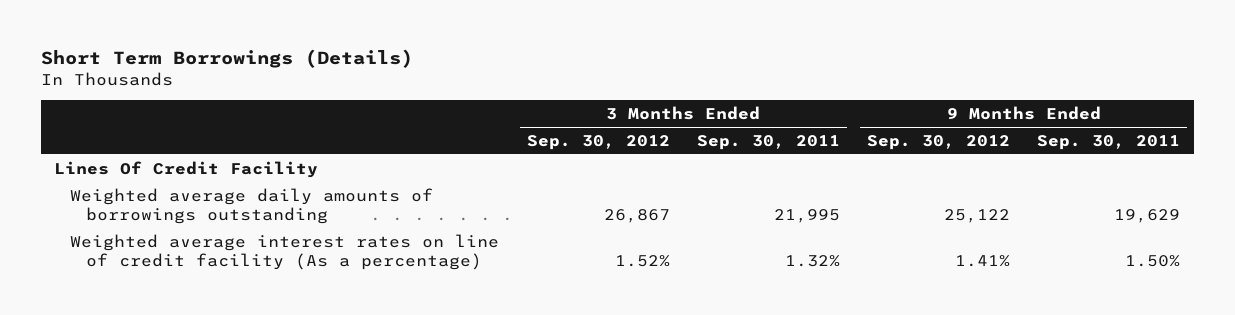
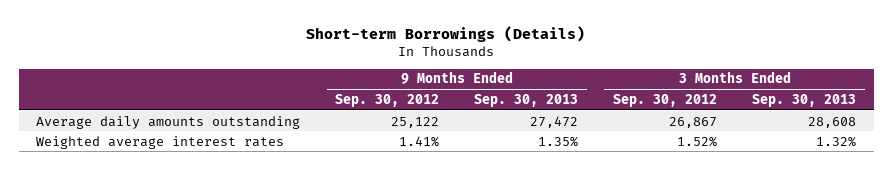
- Short Term Borrowings (Details)
+ Short-term Borrowings (Details)
- | 3 Months Ended Sep. 30, 2012 | 3 Months Ended Sep. 30, 2011 | 9 Months Ended Sep. 30, 2012 | 9 Months Ended Sep. 30, 2011
+ | 9 Months Ended Sep. 30, 2012 | 9 Months Ended Sep. 30, 2013 | 3 Months Ended Sep. 30, 2012 | 3 Months Ended Sep. 30, 2013
- Lines Of Credit Facility
- Weighted average daily amounts of borrowings outstanding | 26,867 | 21,995 | 25,122 | 19,629
- Weighted average interest rates on line of credit facility (As a percentage) | 1.52% | 1.32% | 1.41% | 1.50%
+ Average daily amounts outstanding | 25,122 | 27,472 | 26,867 | 28,608
+ Weighted average interest rates | 1.41% | 1.35% | 1.52% | 1.32%

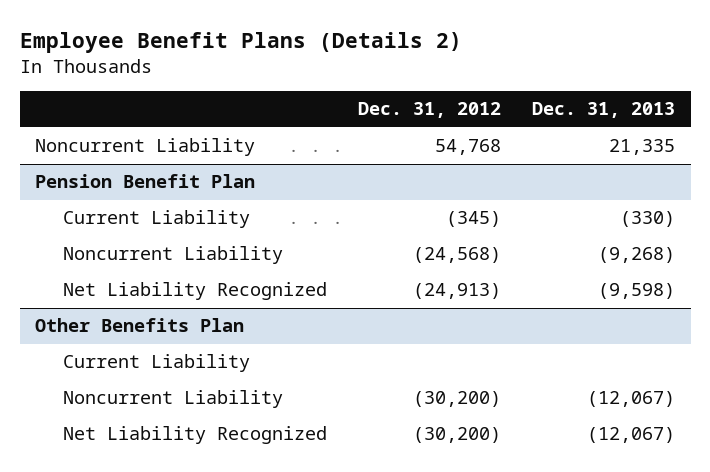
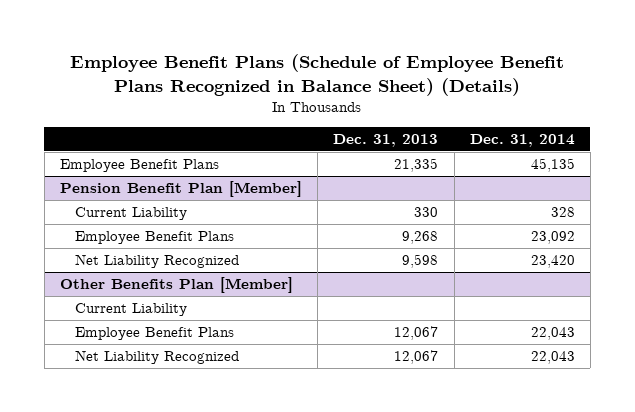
- Employee Benefit Plans (Details 2)
+ Employee Benefit Plans (Schedule of Employee Benefit Plans Recognized in Balance Sheet) (Details)
- | Dec. 31, 2012 | Dec. 31, 2013
+ | Dec. 31, 2013 | Dec. 31, 2014
- Noncurrent Liability | 54,768 | 21,335
- Pension Benefit Plan
- Current Liability | (345) | (330)
- Noncurrent Liability | (24,568) | (9,268)
- Net Liability Recognized | (24,913) | (9,598)
- Other Benefits Plan
+ Employee Benefit Plans | 21,335 | 45,135
+ Pension Benefit Plan [Member]
+ Current Liability | 330 | 328
+ Employee Benefit Plans | 9,268 | 23,092
+ Net Liability Recognized | 9,598 | 23,420
+ Other Benefits Plan [Member]
- Noncurrent Liability | (30,200) | (12,067)
- Net Liability Recognized | (30,200) | (12,067)
+ Employee Benefit Plans | 12,067 | 22,043
+ Net Liability Recognized | 12,067 | 22,043

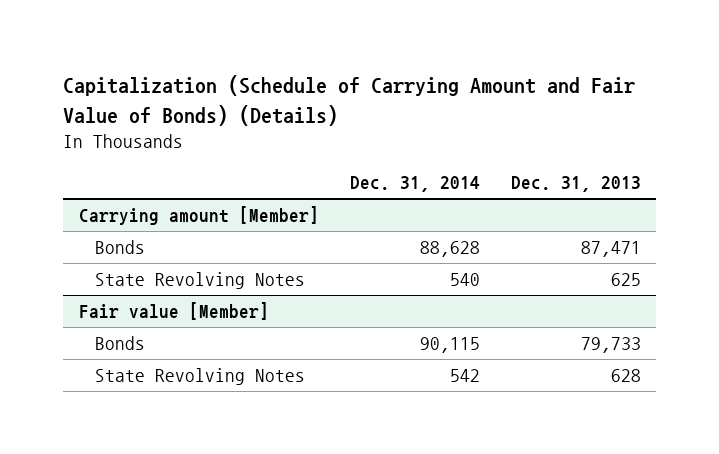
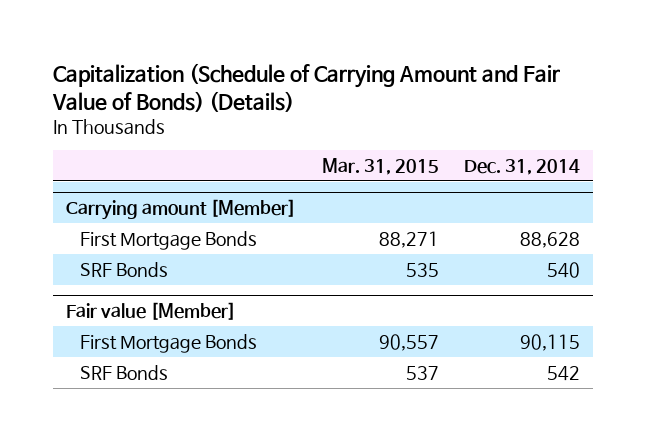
- | Dec. 31, 2014 | Dec. 31, 2013
+ | Mar. 31, 2015 | Dec. 31, 2014
@ Carrying amount [Member]
- Bonds | 88,628 | 87,471
- State Revolving Notes | 540 | 625
+ First Mortgage Bonds | 88,271 | 88,628
+ SRF Bonds | 535 | 540
@ Fair value [Member]
- Bonds | 90,115 | 79,733
- State Revolving Notes | 542 | 628
+ First Mortgage Bonds | 90,557 | 90,115
+ SRF Bonds | 537 | 542

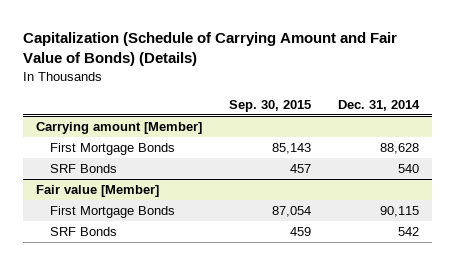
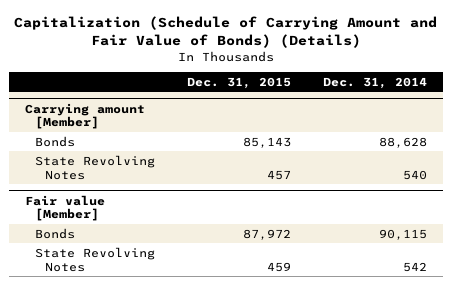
- | Sep. 30, 2015 | Dec. 31, 2014
+ | Dec. 31, 2015 | Dec. 31, 2014
@ Carrying amount [Member]
- First Mortgage Bonds | 85,143 | 88,628
- SRF Bonds | 457 | 540
+ Bonds | 85,143 | 88,628
+ State Revolving Notes | 457 | 540
@ Fair value [Member]
- First Mortgage Bonds | 87,054 | 90,115
- SRF Bonds | 459 | 542
+ Bonds | 87,972 | 90,115
+ State Revolving Notes | 459 | 542

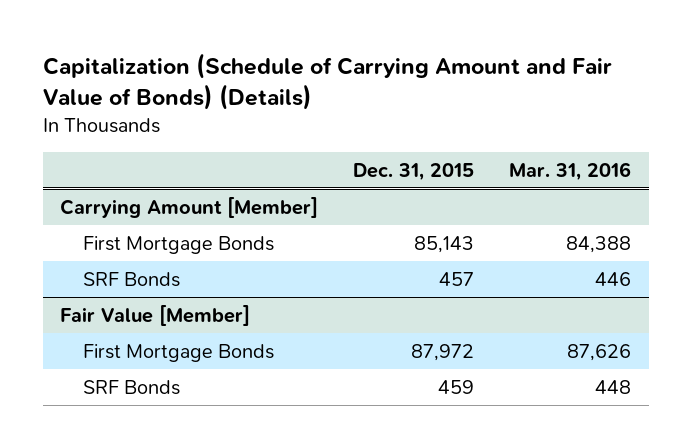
- | Dec. 31, 2015 | Dec. 31, 2014
+ | Dec. 31, 2015 | Mar. 31, 2016
- Carrying amount [Member]
- Bonds | 85,143 | 88,628
- State Revolving Notes | 457 | 540
- Fair value [Member]
- Bonds | 87,972 | 90,115
- State Revolving Notes | 459 | 542
+ Carrying Amount [Member]
+ First Mortgage Bonds | 85,143 | 84,388
+ SRF Bonds | 457 | 446
+ Fair Value [Member]
+ First Mortgage Bonds | 87,972 | 87,626
+ SRF Bonds | 459 | 448

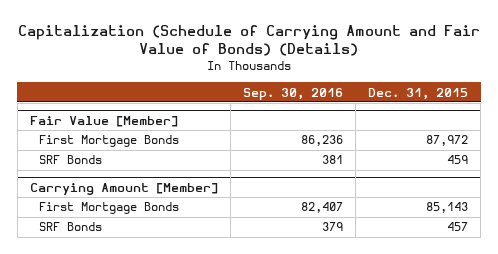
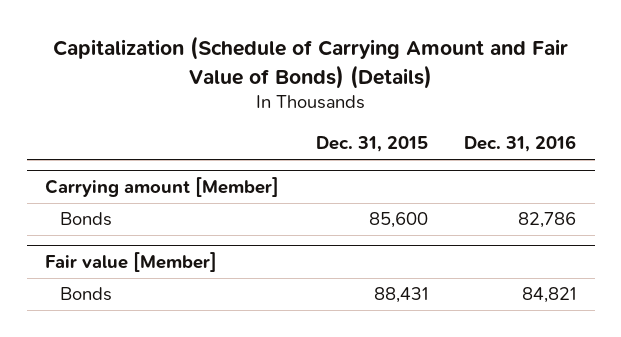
- | Sep. 30, 2016 | Dec. 31, 2015
+ | Dec. 31, 2015 | Dec. 31, 2016
- Fair Value [Member]
- First Mortgage Bonds | 86,236 | 87,972
- SRF Bonds | 381 | 459
- Carrying Amount [Member]
- First Mortgage Bonds | 82,407 | 85,143
- SRF Bonds | 379 | 457
+ Carrying amount [Member]
+ Bonds | 85,600 | 82,786
+ Fair value [Member]
+ Bonds | 88,431 | 84,821

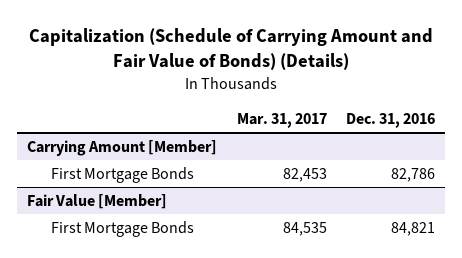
- | Dec. 31, 2015 | Dec. 31, 2016
+ | Mar. 31, 2017 | Dec. 31, 2016
- Carrying amount [Member]
- Bonds | 85,600 | 82,786
- Fair value [Member]
- Bonds | 88,431 | 84,821
+ Carrying Amount [Member]
+ First Mortgage Bonds | 82,453 | 82,786
+ Fair Value [Member]
+ First Mortgage Bonds | 84,535 | 84,821

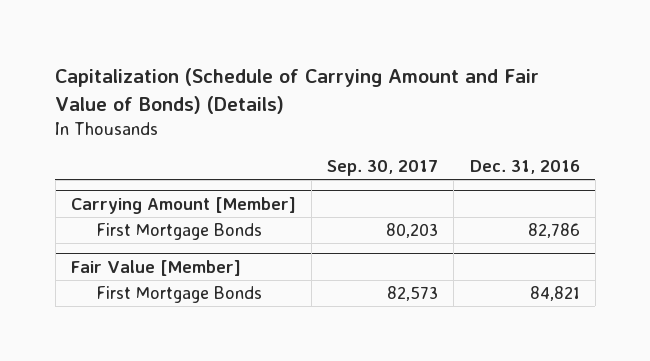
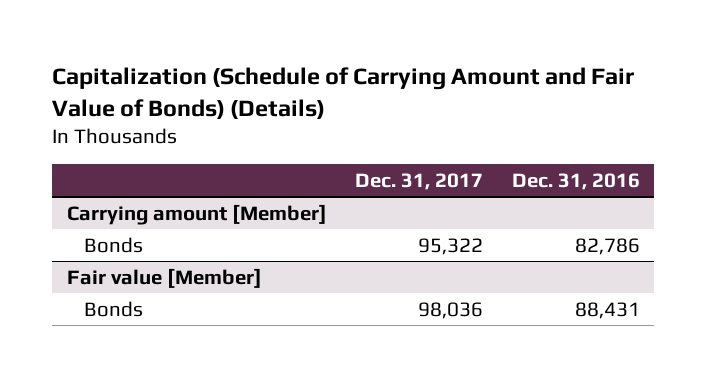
- | Sep. 30, 2017 | Dec. 31, 2016
+ | Dec. 31, 2017 | Dec. 31, 2016
- Carrying Amount [Member]
- First Mortgage Bonds | 80,203 | 82,786
- Fair Value [Member]
- First Mortgage Bonds | 82,573 | 84,821
+ Carrying amount [Member]
+ Bonds | 95,322 | 82,786
+ Fair value [Member]
+ Bonds | 98,036 | 88,431

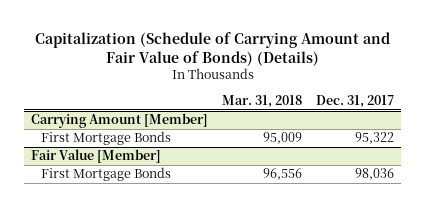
- | Dec. 31, 2017 | Dec. 31, 2016
+ | Mar. 31, 2018 | Dec. 31, 2017
- Carrying amount [Member]
- Bonds | 95,322 | 82,786
- Fair value [Member]
- Bonds | 98,036 | 88,431
+ Carrying Amount [Member]
+ First Mortgage Bonds | 95,009 | 95,322
+ Fair Value [Member]
+ First Mortgage Bonds | 96,556 | 98,036

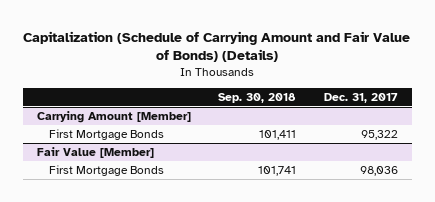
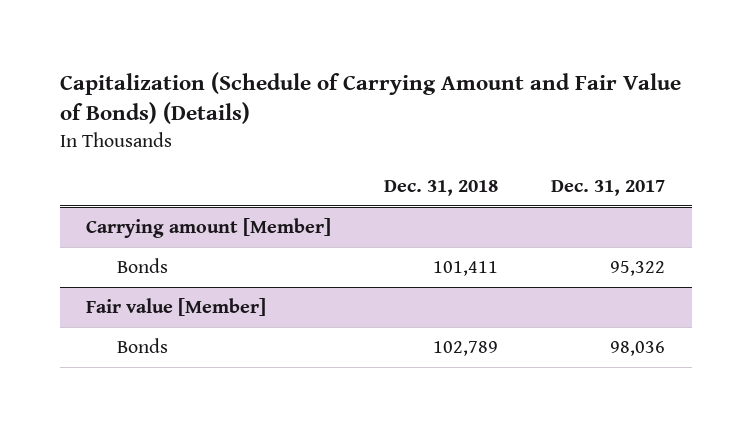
- | Sep. 30, 2018 | Dec. 31, 2017
+ | Dec. 31, 2018 | Dec. 31, 2017
- Carrying Amount [Member]
- First Mortgage Bonds | 101,411 | 95,322
- Fair Value [Member]
- First Mortgage Bonds | 101,741 | 98,036
+ Carrying amount [Member]
+ Bonds | 101,411 | 95,322
+ Fair value [Member]
+ Bonds | 102,789 | 98,036

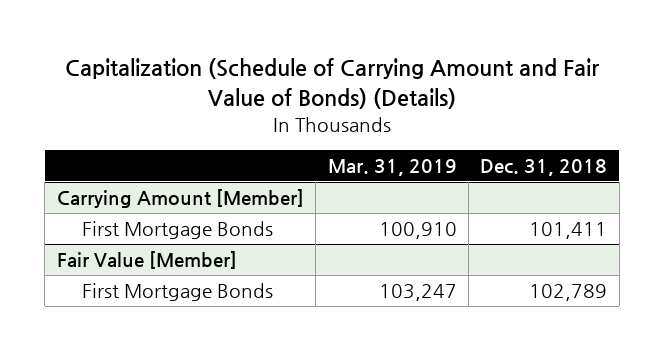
- | Dec. 31, 2018 | Dec. 31, 2017
+ | Mar. 31, 2019 | Dec. 31, 2018
- Carrying amount [Member]
- Bonds | 101,411 | 95,322
- Fair value [Member]
- Bonds | 102,789 | 98,036
+ Carrying Amount [Member]
+ First Mortgage Bonds | 100,910 | 101,411
+ Fair Value [Member]
+ First Mortgage Bonds | 103,247 | 102,789

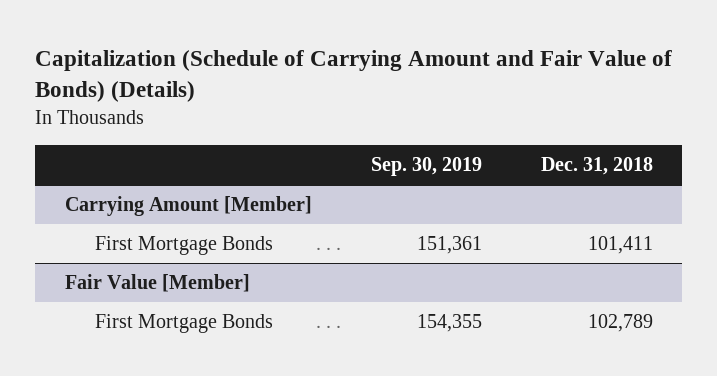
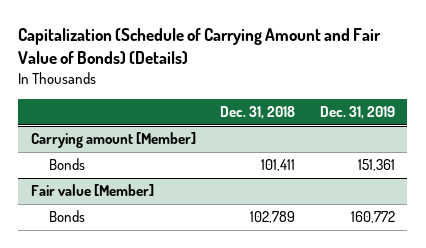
- | Sep. 30, 2019 | Dec. 31, 2018
+ | Dec. 31, 2018 | Dec. 31, 2019
- Carrying Amount [Member]
- First Mortgage Bonds | 151,361 | 101,411
- Fair Value [Member]
- First Mortgage Bonds | 154,355 | 102,789
+ Carrying amount [Member]
+ Bonds | 101,411 | 151,361
+ Fair value [Member]
+ Bonds | 102,789 | 160,772

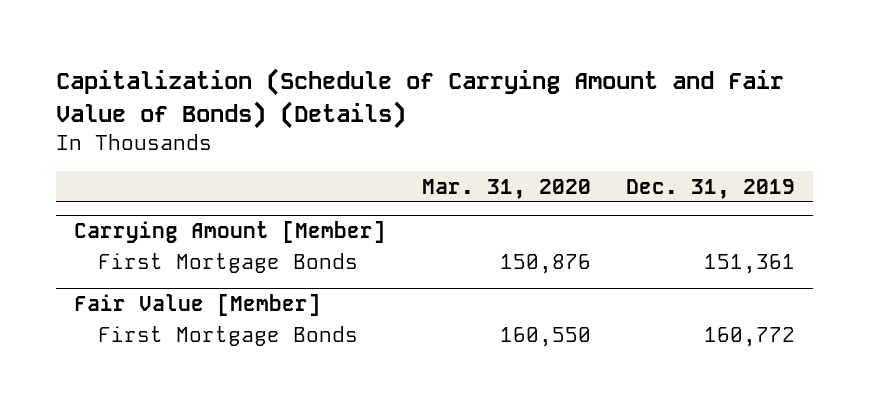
- | Dec. 31, 2018 | Dec. 31, 2019
+ | Mar. 31, 2020 | Dec. 31, 2019
- Carrying amount [Member]
- Bonds | 101,411 | 151,361
- Fair value [Member]
- Bonds | 102,789 | 160,772
+ Carrying Amount [Member]
+ First Mortgage Bonds | 150,876 | 151,361
+ Fair Value [Member]
+ First Mortgage Bonds | 160,550 | 160,772

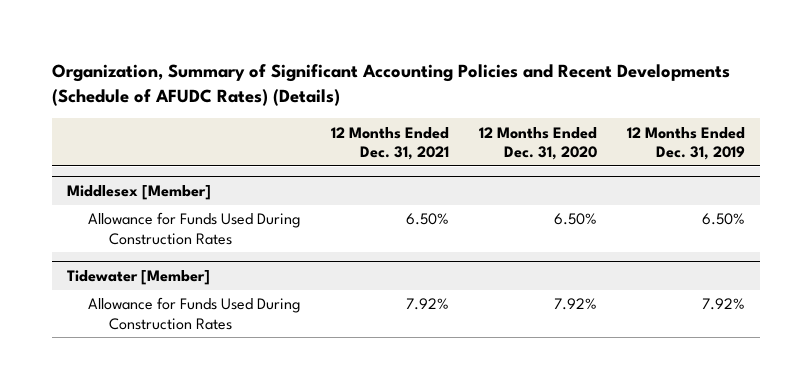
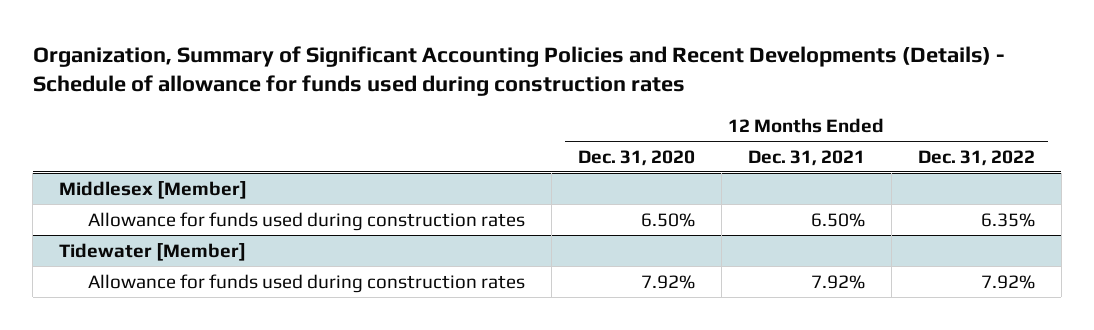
- Organization, Summary of Significant Accounting Policies and Recent Developments (Schedule of AFUDC Rates) (Details)
+ Organization, Summary of Significant Accounting Policies and Recent Developments (Details) - Schedule of allowance for funds used during construction rates
- | 12 Months Ended Dec. 31, 2021 | 12 Months Ended Dec. 31, 2020 | 12 Months Ended Dec. 31, 2019
+ | 12 Months Ended Dec. 31, 2020 | 12 Months Ended Dec. 31, 2021 | 12 Months Ended Dec. 31, 2022
@ Middlesex [Member]
- Allowance for Funds Used During Construction Rates | 6.50% | 6.50% | 6.50%
+ Allowance for funds used during construction rates | 6.50% | 6.50% | 6.35%
@ Tidewater [Member]
- Allowance for Funds Used During Construction Rates | 7.92% | 7.92% | 7.92%
+ Allowance for funds used during construction rates | 7.92% | 7.92% | 7.92%

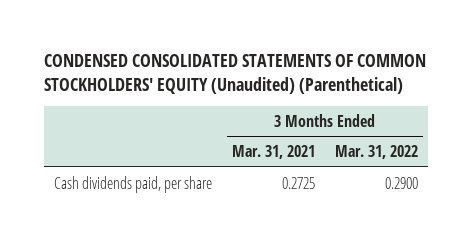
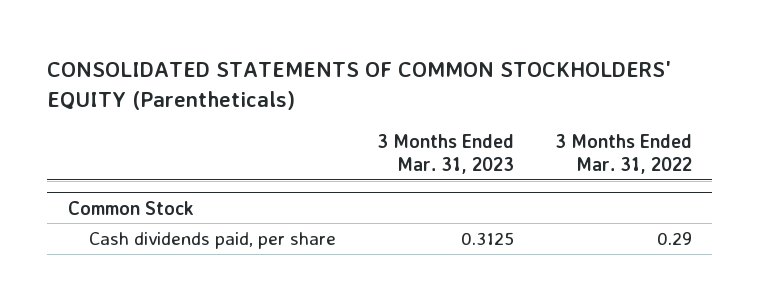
- CONDENSED CONSOLIDATED STATEMENTS OF COMMON STOCKHOLDERS' EQUITY (Unaudited) (Parenthetical)
+ CONSOLIDATED STATEMENTS OF COMMON STOCKHOLDERS' EQUITY (Parentheticals)
- | 3 Months Ended Mar. 31, 2021 | 3 Months Ended Mar. 31, 2022
+ | 3 Months Ended Mar. 31, 2023 | 3 Months Ended Mar. 31, 2022
- Cash dividends paid, per share | 0.2725 | 0.2900
+ Common Stock
+ Cash dividends paid, per share | 0.3125 | 0.29

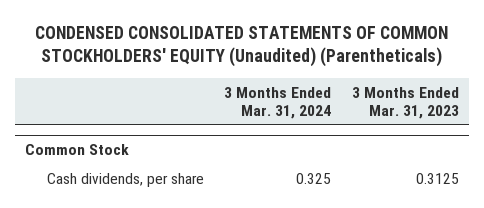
- CONSOLIDATED STATEMENTS OF COMMON STOCKHOLDERS' EQUITY (Parentheticals)
+ CONDENSED CONSOLIDATED STATEMENTS OF COMMON STOCKHOLDERS' EQUITY (Unaudited) (Parentheticals)
- | 3 Months Ended Mar. 31, 2023 | 3 Months Ended Mar. 31, 2022
+ | 3 Months Ended Mar. 31, 2024 | 3 Months Ended Mar. 31, 2023
@ Common Stock
- Cash dividends paid, per share | 0.3125 | 0.29
+ Cash dividends, per share | 0.325 | 0.3125

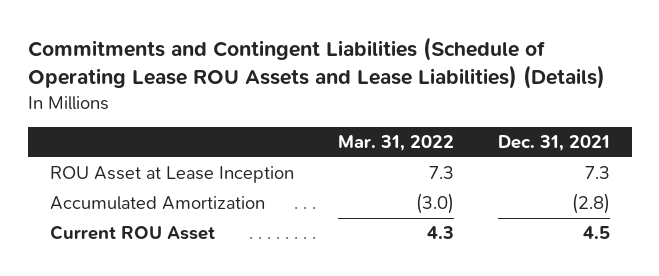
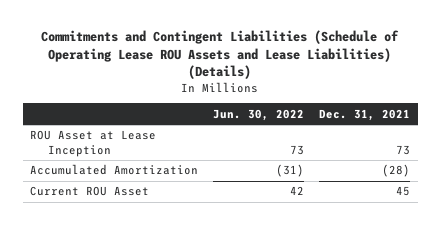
- | Mar. 31, 2022 | Dec. 31, 2021
+ | Jun. 30, 2022 | Dec. 31, 2021
- ROU Asset at Lease Inception | 7.3 | 7.3
- Accumulated Amortization | (3.0) | (2.8)
- Current ROU Asset | 4.3 | 4.5
+ ROU Asset at Lease Inception | 73 | 73
+ Accumulated Amortization | (31) | (28)
+ Current ROU Asset | 42 | 45

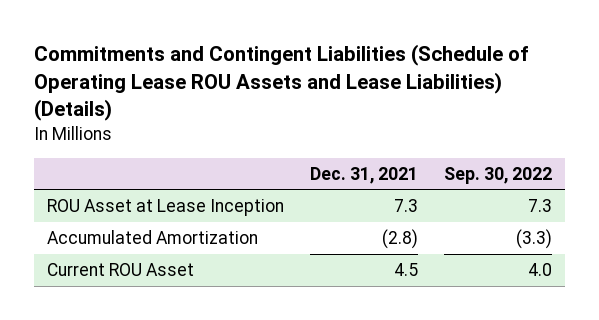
- | Jun. 30, 2022 | Dec. 31, 2021
+ | Dec. 31, 2021 | Sep. 30, 2022
- ROU Asset at Lease Inception | 73 | 73
- Accumulated Amortization | (31) | (28)
- Current ROU Asset | 42 | 45
+ ROU Asset at Lease Inception | 7.3 | 7.3
+ Accumulated Amortization | (2.8) | (3.3)
+ Current ROU Asset | 4.5 | 4.0

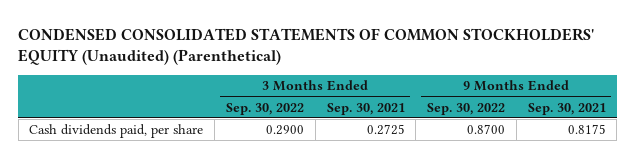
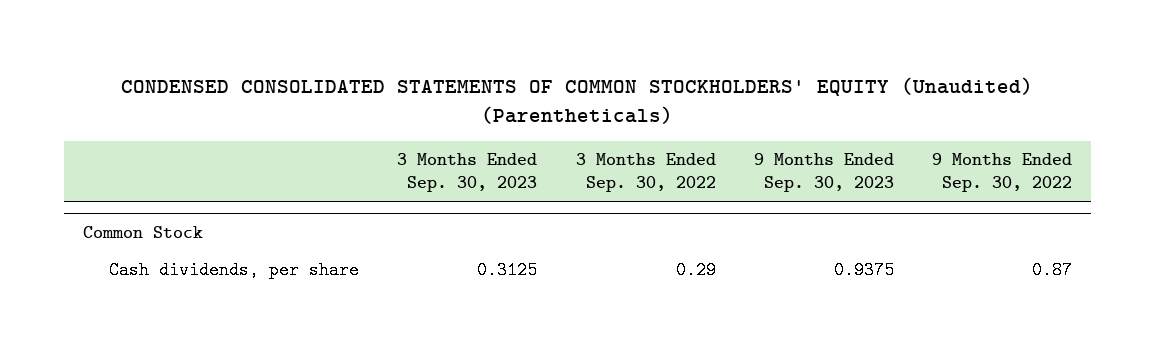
- CONDENSED CONSOLIDATED STATEMENTS OF COMMON STOCKHOLDERS' EQUITY (Unaudited) (Parenthetical)
+ CONDENSED CONSOLIDATED STATEMENTS OF COMMON STOCKHOLDERS' EQUITY (Unaudited) (Parentheticals)
- | 3 Months Ended Sep. 30, 2022 | 3 Months Ended Sep. 30, 2021 | 9 Months Ended Sep. 30, 2022 | 9 Months Ended Sep. 30, 2021
+ | 3 Months Ended Sep. 30, 2023 | 3 Months Ended Sep. 30, 2022 | 9 Months Ended Sep. 30, 2023 | 9 Months Ended Sep. 30, 2022
- Cash dividends paid, per share | 0.2900 | 0.2725 | 0.8700 | 0.8175
+ Common Stock
+ Cash dividends, per share | 0.3125 | 0.29 | 0.9375 | 0.87

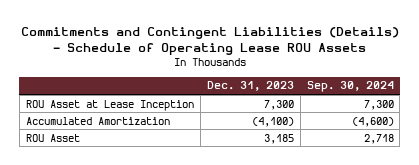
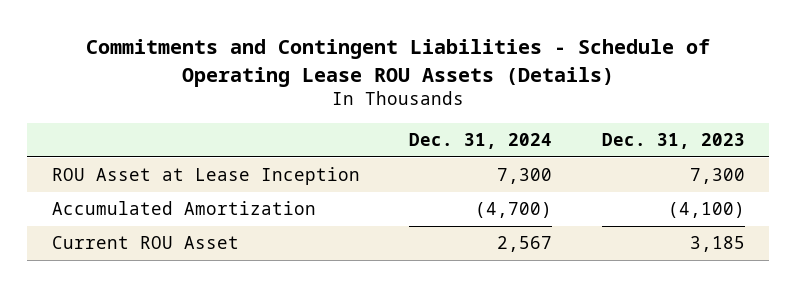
- Commitments and Contingent Liabilities (Details) - Schedule of Operating Lease ROU Assets
+ Commitments and Contingent Liabilities - Schedule of Operating Lease ROU Assets (Details)
- | Dec. 31, 2023 | Sep. 30, 2024
+ | Dec. 31, 2024 | Dec. 31, 2023
- ROU Asset | 3,185 | 2,718
+ Current ROU Asset | 2,567 | 3,185

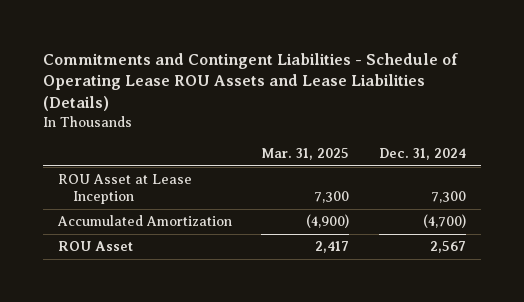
- Commitments and Contingent Liabilities - Schedule of Operating Lease ROU Assets (Details)
+ Commitments and Contingent Liabilities - Schedule of Operating Lease ROU Assets and Lease Liabilities (Details)
- | Dec. 31, 2024 | Dec. 31, 2023
+ | Mar. 31, 2025 | Dec. 31, 2024
- Current ROU Asset | 2,567 | 3,185
+ ROU Asset | 2,417 | 2,567

